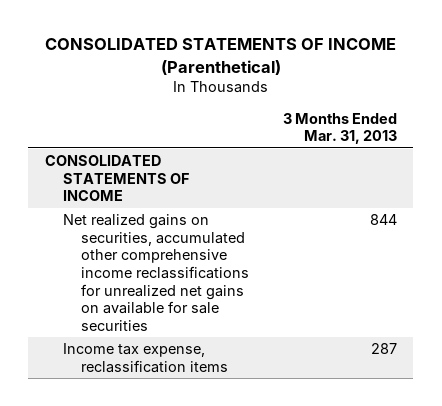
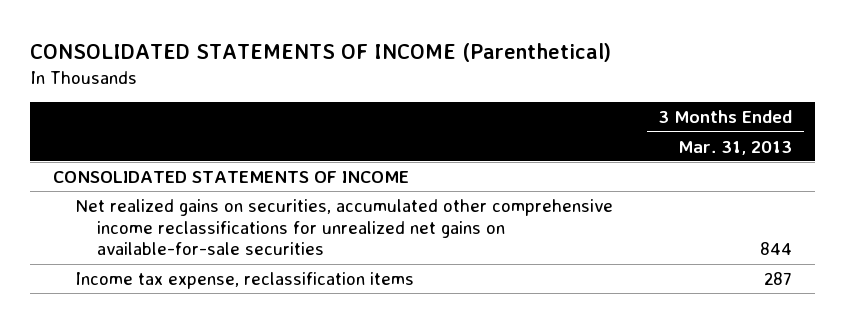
- Net realized gains on securities, accumulated other comprehensive income reclassifications for unrealized net gains on available for sale securities | 844
+ Net realized gains on securities, accumulated other comprehensive income reclassifications for unrealized net gains on available-for-sale securities | 844

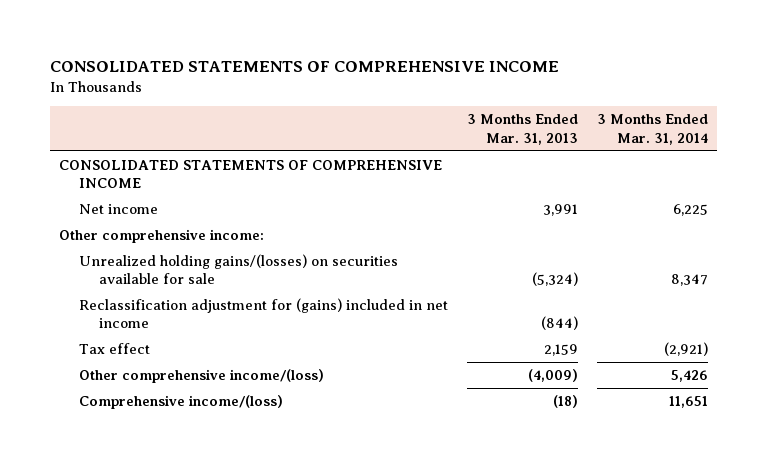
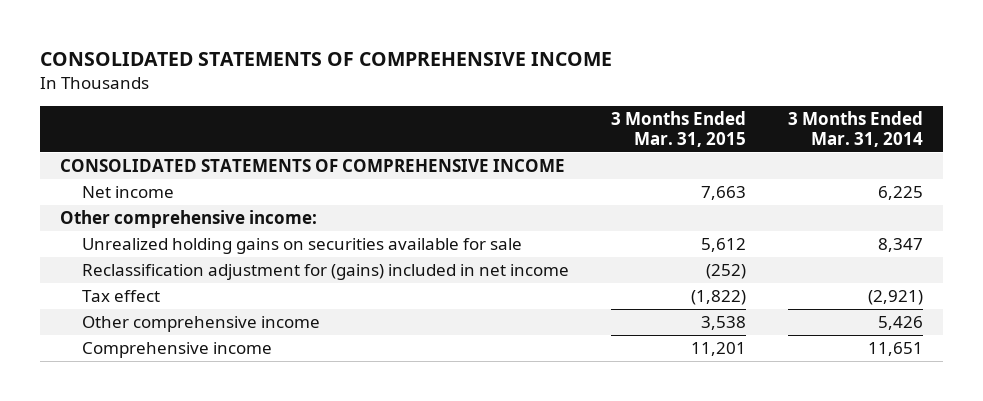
- | 3 Months Ended Mar. 31, 2013 | 3 Months Ended Mar. 31, 2014
+ | 3 Months Ended Mar. 31, 2015 | 3 Months Ended Mar. 31, 2014
- Unrealized holding gains/(losses) on securities available for sale | (5,324) | 8,347
+ Unrealized holding gains on securities available for sale | 5,612 | 8,347
- Other comprehensive income/(loss) | (4,009) | 5,426
- Comprehensive income/(loss) | (18) | 11,651
+ Other comprehensive income | 3,538 | 5,426
+ Comprehensive income | 11,201 | 11,651

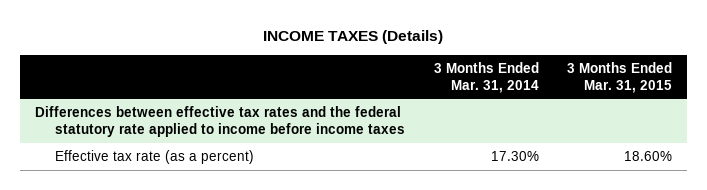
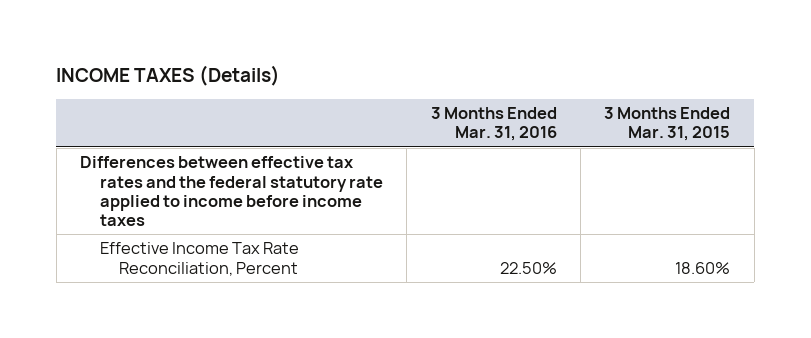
- | 3 Months Ended Mar. 31, 2014 | 3 Months Ended Mar. 31, 2015
+ | 3 Months Ended Mar. 31, 2016 | 3 Months Ended Mar. 31, 2015
- Effective tax rate (as a percent) | 17.30% | 18.60%
+ Effective Income Tax Rate Reconciliation, Percent | 22.50% | 18.60%

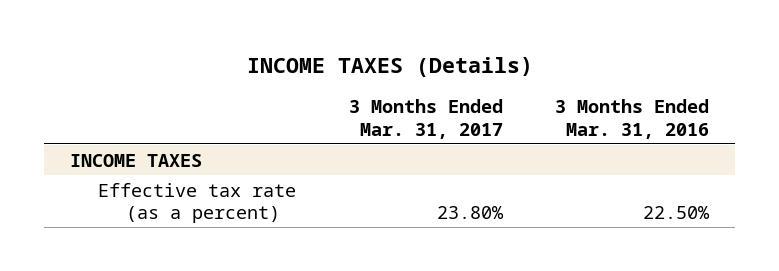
- | 3 Months Ended Mar. 31, 2016 | 3 Months Ended Mar. 31, 2015
+ | 3 Months Ended Mar. 31, 2017 | 3 Months Ended Mar. 31, 2016
- Differences between effective tax rates and the federal statutory rate applied to income before income taxes
- Effective Income Tax Rate Reconciliation, Percent | 22.50% | 18.60%
+ INCOME TAXES
+ Effective tax rate (as a percent) | 23.80% | 22.50%

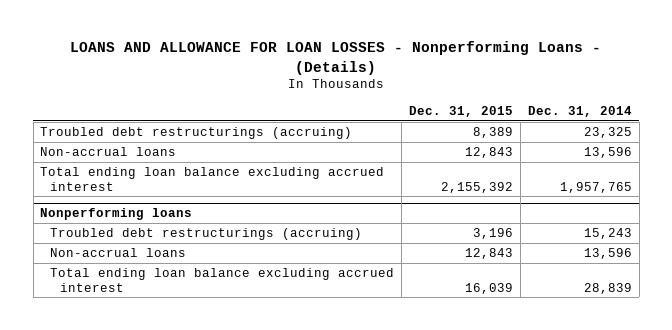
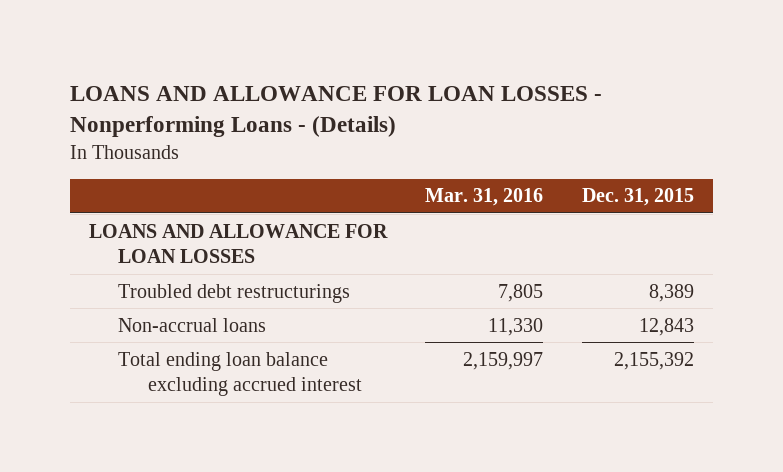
- | Dec. 31, 2015 | Dec. 31, 2014
+ | Mar. 31, 2016 | Dec. 31, 2015
- Troubled debt restructurings (accruing) | 8,389 | 23,325
+ LOANS AND ALLOWANCE FOR LOAN LOSSES
+ Troubled debt restructurings | 7,805 | 8,389
- Nonperforming loans
- Troubled debt restructurings (accruing) | 3,196 | 15,243
- Non-accrual loans | 12,843 | 13,596
- Total ending loan balance excluding accrued interest | 16,039 | 28,839

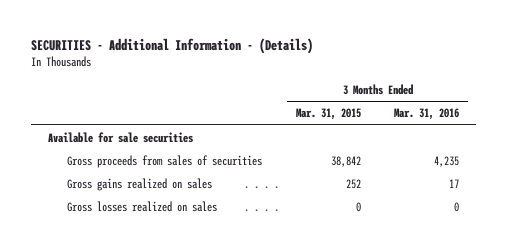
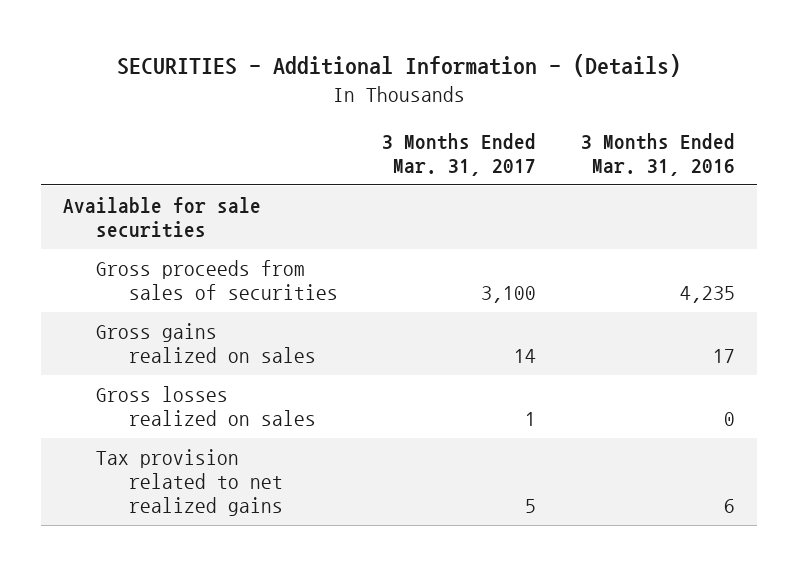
- | 3 Months Ended Mar. 31, 2015 | 3 Months Ended Mar. 31, 2016
+ | 3 Months Ended Mar. 31, 2017 | 3 Months Ended Mar. 31, 2016
+ Tax provision related to net realized gains | 5 | 6

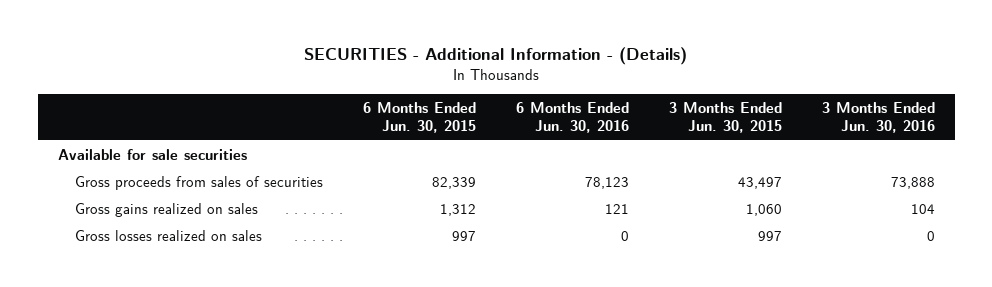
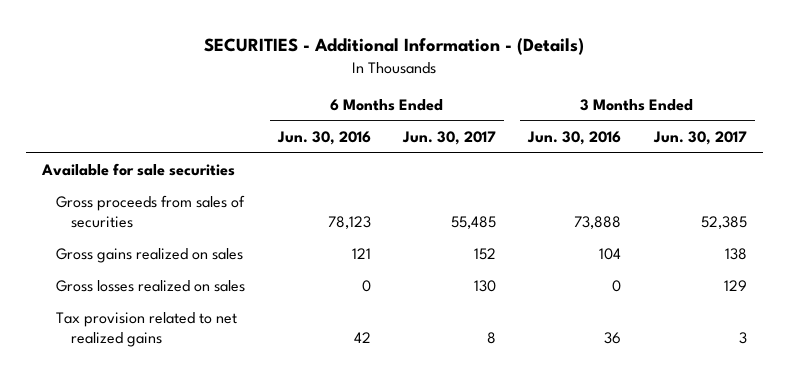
- | 6 Months Ended Jun. 30, 2015 | 6 Months Ended Jun. 30, 2016 | 3 Months Ended Jun. 30, 2015 | 3 Months Ended Jun. 30, 2016
+ | 6 Months Ended Jun. 30, 2016 | 6 Months Ended Jun. 30, 2017 | 3 Months Ended Jun. 30, 2016 | 3 Months Ended Jun. 30, 2017
+ Tax provision related to net realized gains | 42 | 8 | 36 | 3

